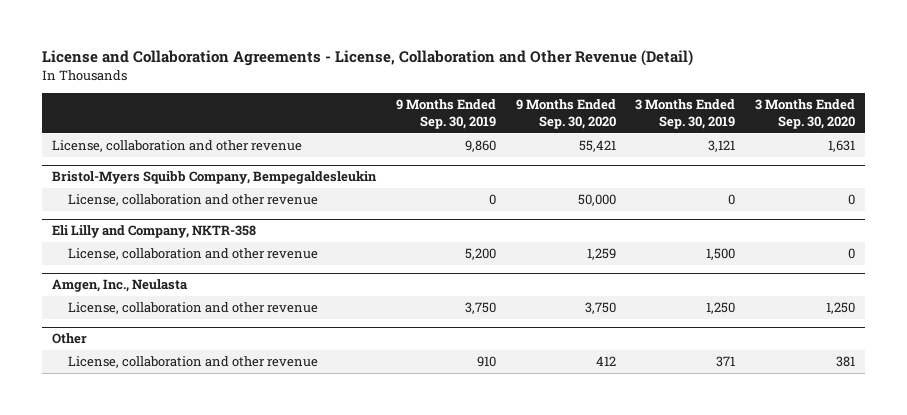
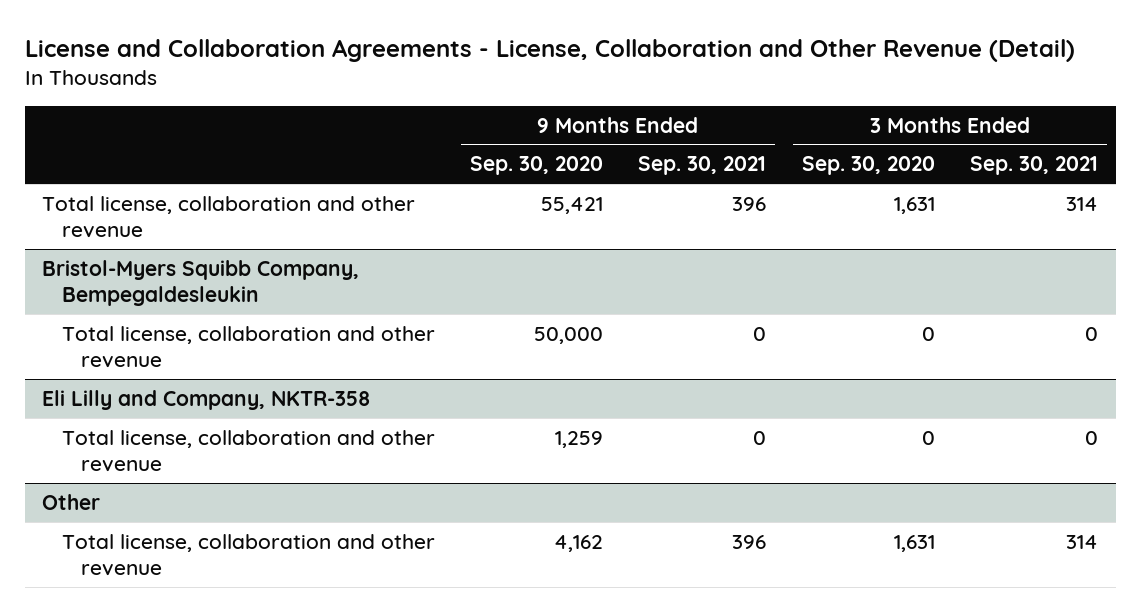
- | 9 Months Ended Sep. 30, 2019 | 9 Months Ended Sep. 30, 2020 | 3 Months Ended Sep. 30, 2019 | 3 Months Ended Sep. 30, 2020
+ | 9 Months Ended Sep. 30, 2020 | 9 Months Ended Sep. 30, 2021 | 3 Months Ended Sep. 30, 2020 | 3 Months Ended Sep. 30, 2021
- License, collaboration and other revenue | 9,860 | 55,421 | 3,121 | 1,631
+ Total license, collaboration and other revenue | 55,421 | 396 | 1,631 | 314
@ Bristol-Myers Squibb Company, Bempegaldesleukin
- License, collaboration and other revenue | 0 | 50,000 | 0 | 0
+ Total license, collaboration and other revenue | 50,000 | 0 | 0 | 0
@ Eli Lilly and Company, NKTR-358
- License, collaboration and other revenue | 5,200 | 1,259 | 1,500 | 0
- Amgen, Inc., Neulasta
- License, collaboration and other revenue | 3,750 | 3,750 | 1,250 | 1,250
@ Eli Lilly and Company, NKTR-358
+ Total license, collaboration and other revenue | 1,259 | 0 | 0 | 0
@ Other
- License, collaboration and other revenue | 910 | 412 | 371 | 381
+ Total license, collaboration and other revenue | 4,162 | 396 | 1,631 | 314

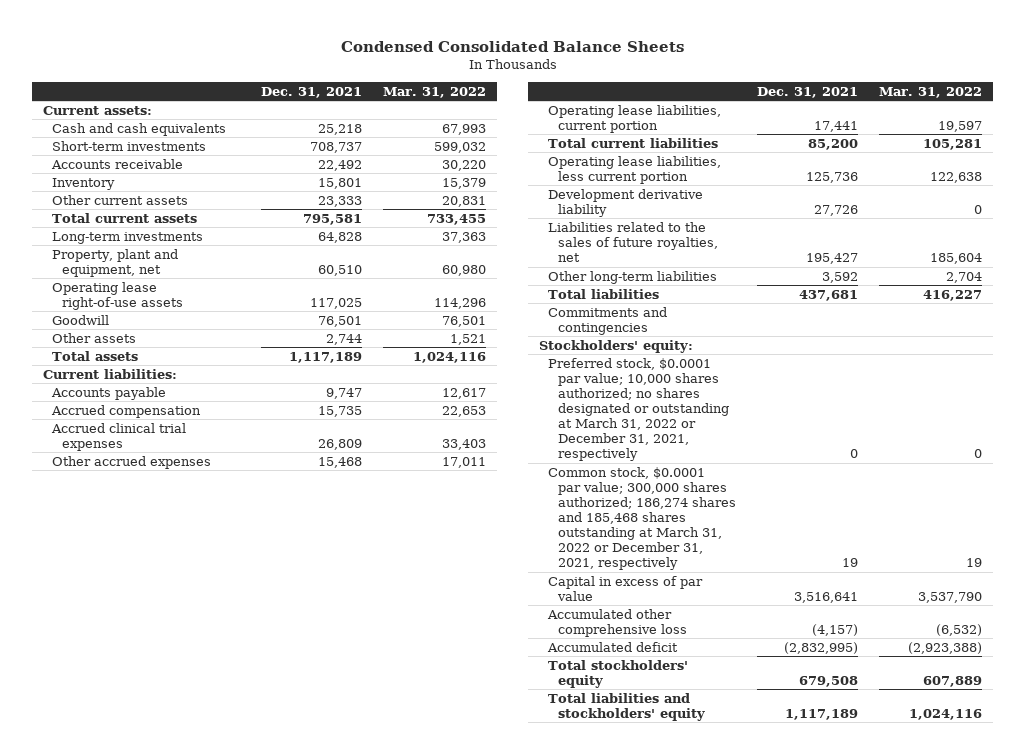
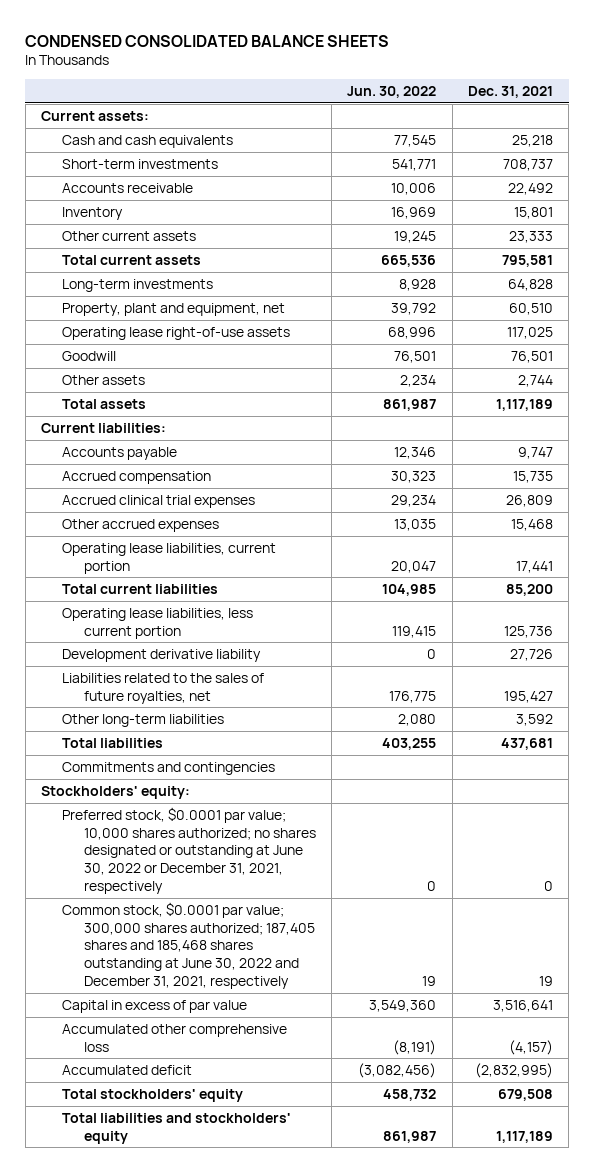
- Condensed Consolidated Balance Sheets
+ CONDENSED CONSOLIDATED BALANCE SHEETS
- | Dec. 31, 2021 | Mar. 31, 2022
+ | Jun. 30, 2022 | Dec. 31, 2021
- Preferred stock, $0.0001 par value; 10,000 shares authorized; no shares designated or outstanding at March 31, 2022 or December 31, 2021, respectively | 0 | 0
- Common stock, $0.0001 par value; 300,000 shares authorized; 186,274 shares and 185,468 shares outstanding at March 31, 2022 or December 31, 2021, respectively | 19 | 19
+ Preferred stock, $0.0001 par value; 10,000 shares authorized; no shares designated or outstanding at June 30, 2022 or December 31, 2021, respectively | 0 | 0
+ Common stock, $0.0001 par value; 300,000 shares authorized; 187,405 shares and 185,468 shares outstanding at June 30, 2022 and December 31, 2021, respectively | 19 | 19

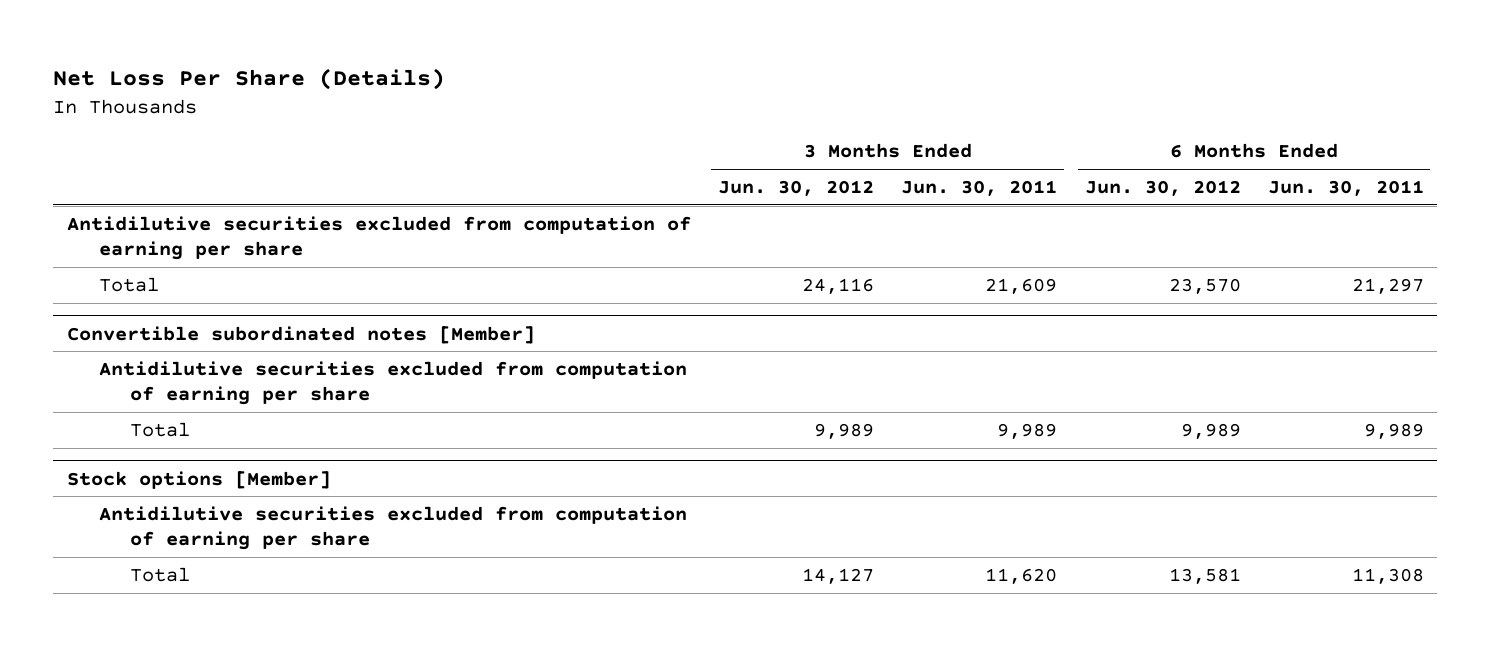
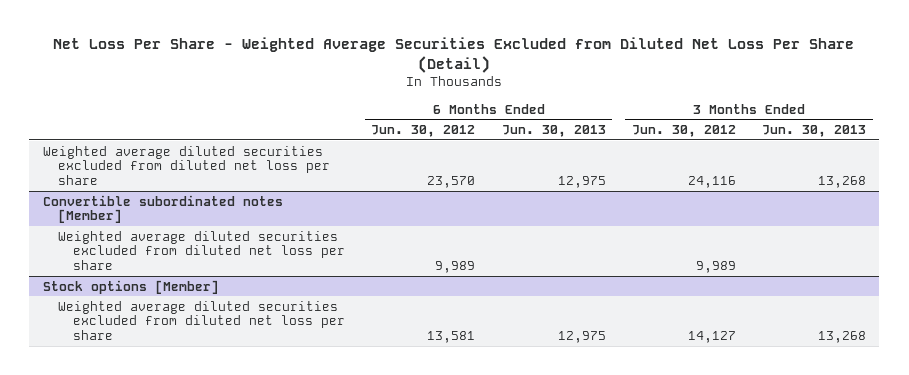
- Net Loss Per Share (Details)
+ Net Loss Per Share - Weighted Average Securities Excluded from Diluted Net Loss Per Share (Detail)
- | 3 Months Ended Jun. 30, 2012 | 3 Months Ended Jun. 30, 2011 | 6 Months Ended Jun. 30, 2012 | 6 Months Ended Jun. 30, 2011
+ | 6 Months Ended Jun. 30, 2012 | 6 Months Ended Jun. 30, 2013 | 3 Months Ended Jun. 30, 2012 | 3 Months Ended Jun. 30, 2013
- Antidilutive securities excluded from computation of earning per share
- Total | 24,116 | 21,609 | 23,570 | 21,297
+ Weighted average diluted securities excluded from diluted net loss per share | 23,570 | 12,975 | 24,116 | 13,268
@ Convertible subordinated notes [Member]
- Antidilutive securities excluded from computation of earning per share
- Total | 9,989 | 9,989 | 9,989 | 9,989
+ Weighted average diluted securities excluded from diluted net loss per share | 9,989 | | 9,989 |
@ Stock options [Member]
- Antidilutive securities excluded from computation of earning per share
- Total | 14,127 | 11,620 | 13,581 | 11,308
+ Weighted average diluted securities excluded from diluted net loss per share | 13,581 | 12,975 | 14,127 | 13,268

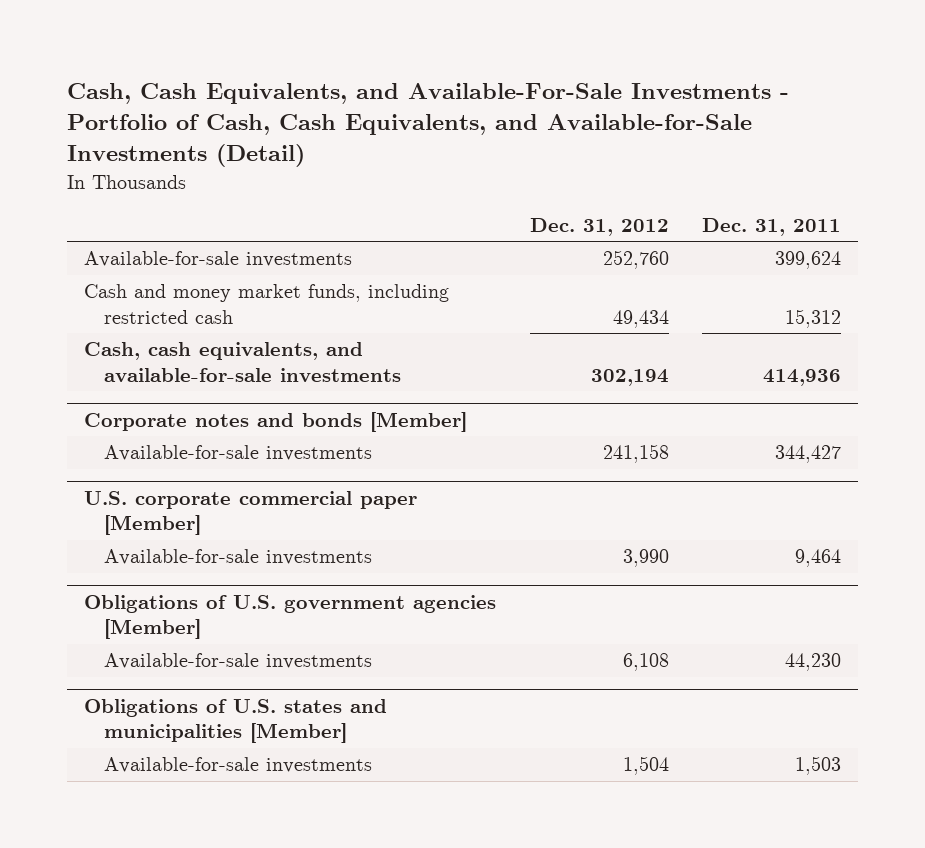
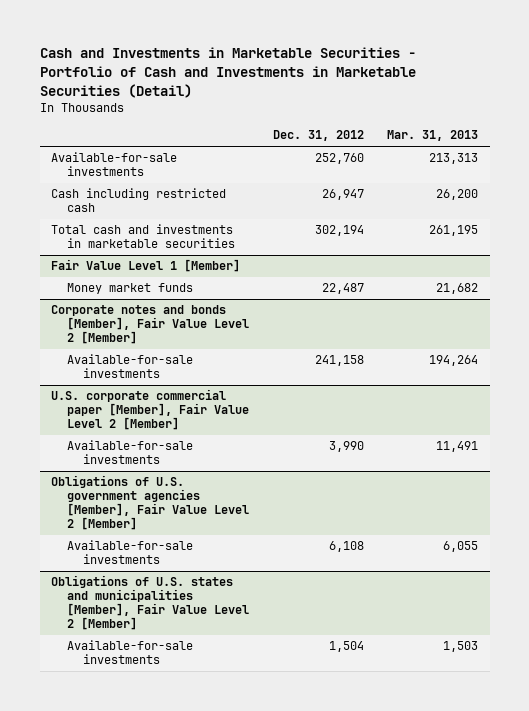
- Cash, Cash Equivalents, and Available-For-Sale Investments - Portfolio of Cash, Cash Equivalents, and Available-for-Sale Investments (Detail)
+ Cash and Investments in Marketable Securities - Portfolio of Cash and Investments in Marketable Securities (Detail)
- | Dec. 31, 2012 | Dec. 31, 2011
+ | Dec. 31, 2012 | Mar. 31, 2013
- Cash and money market funds, including restricted cash | 49,434 | 15,312
- Cash, cash equivalents, and available-for-sale investments | 302,194 | 414,936
- Corporate notes and bonds [Member]
+ Cash including restricted cash | 26,947 | 26,200
+ Total cash and investments in marketable securities | 302,194 | 261,195
+ Fair Value Level 1 [Member]
+ Money market funds | 22,487 | 21,682
+ Corporate notes and bonds [Member], Fair Value Level 2 [Member]
- U.S. corporate commercial paper [Member]
+ U.S. corporate commercial paper [Member], Fair Value Level 2 [Member]
- Obligations of U.S. government agencies [Member]
+ Obligations of U.S. government agencies [Member], Fair Value Level 2 [Member]
- Obligations of U.S. states and municipalities [Member]
+ Obligations of U.S. states and municipalities [Member], Fair Value Level 2 [Member]

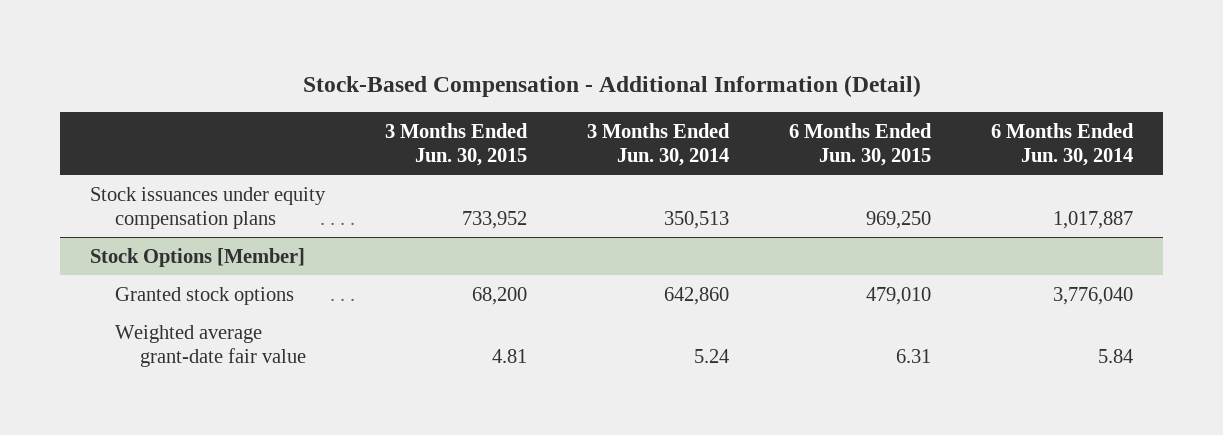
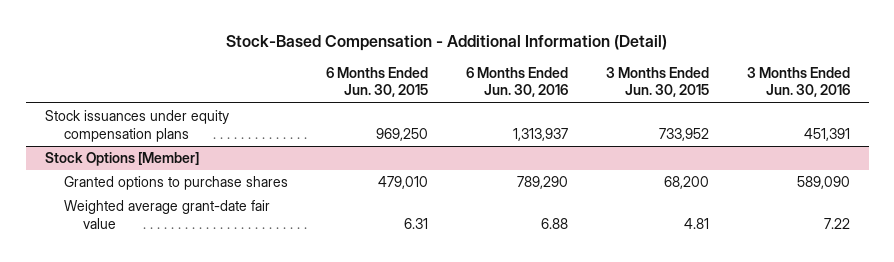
- | 3 Months Ended Jun. 30, 2015 | 3 Months Ended Jun. 30, 2014 | 6 Months Ended Jun. 30, 2015 | 6 Months Ended Jun. 30, 2014
+ | 6 Months Ended Jun. 30, 2015 | 6 Months Ended Jun. 30, 2016 | 3 Months Ended Jun. 30, 2015 | 3 Months Ended Jun. 30, 2016
@ Stock Options [Member]
- Granted stock options | 68,200 | 642,860 | 479,010 | 3,776,040
+ Granted options to purchase shares | 479,010 | 789,290 | 68,200 | 589,090

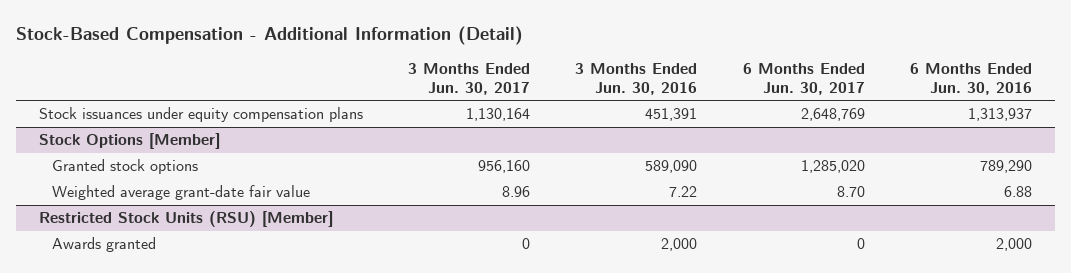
- | 6 Months Ended Jun. 30, 2015 | 6 Months Ended Jun. 30, 2016 | 3 Months Ended Jun. 30, 2015 | 3 Months Ended Jun. 30, 2016
+ | 3 Months Ended Jun. 30, 2017 | 3 Months Ended Jun. 30, 2016 | 6 Months Ended Jun. 30, 2017 | 6 Months Ended Jun. 30, 2016
@ Stock Options [Member]
- Granted options to purchase shares | 479,010 | 789,290 | 68,200 | 589,090
+ Granted stock options | 956,160 | 589,090 | 1,285,020 | 789,290
+ Restricted Stock Units (RSU) [Member]
+ Awards granted | 0 | 2,000 | 0 | 2,000

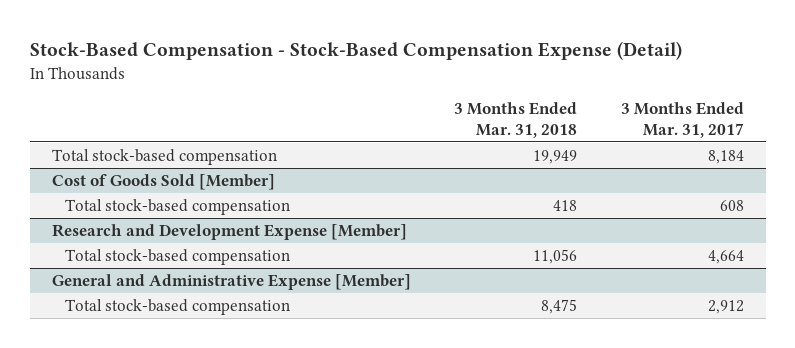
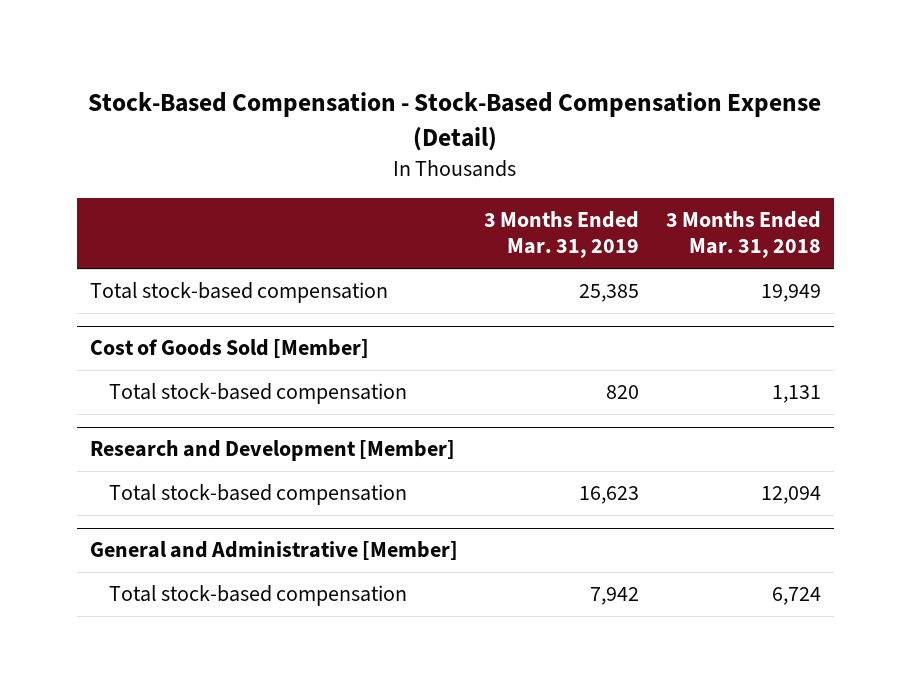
- | 3 Months Ended Mar. 31, 2018 | 3 Months Ended Mar. 31, 2017
+ | 3 Months Ended Mar. 31, 2019 | 3 Months Ended Mar. 31, 2018
@ Cost of Goods Sold [Member]
- Total stock-based compensation | 418 | 608
- Research and Development Expense [Member]
- Total stock-based compensation | 11,056 | 4,664
- General and Administrative Expense [Member]
- Total stock-based compensation | 8,475 | 2,912
@ Cost of Goods Sold [Member]
+ Total stock-based compensation | 820 | 1,131
+ Research and Development [Member]
+ Total stock-based compensation | 16,623 | 12,094
+ General and Administrative [Member]
+ Total stock-based compensation | 7,942 | 6,724

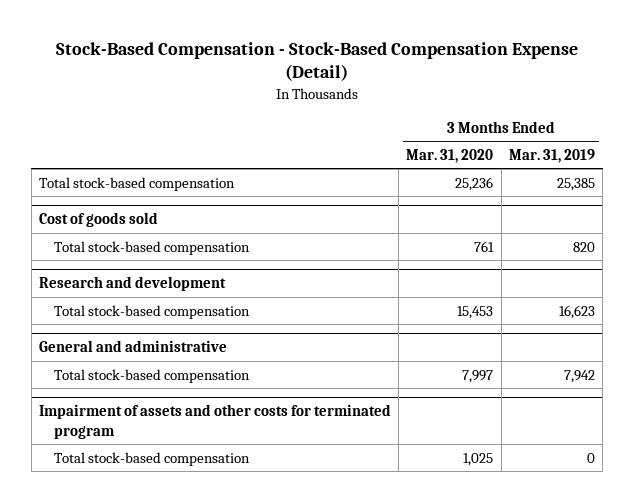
- | 3 Months Ended Mar. 31, 2019 | 3 Months Ended Mar. 31, 2018
+ | 3 Months Ended Mar. 31, 2020 | 3 Months Ended Mar. 31, 2019
- Cost of Goods Sold [Member]
+ Cost of goods sold
- Research and Development [Member]
+ Research and development
- General and Administrative [Member]
+ General and administrative
+ Impairment of assets and other costs for terminated program
+ Total stock-based compensation | 1,025 | 0

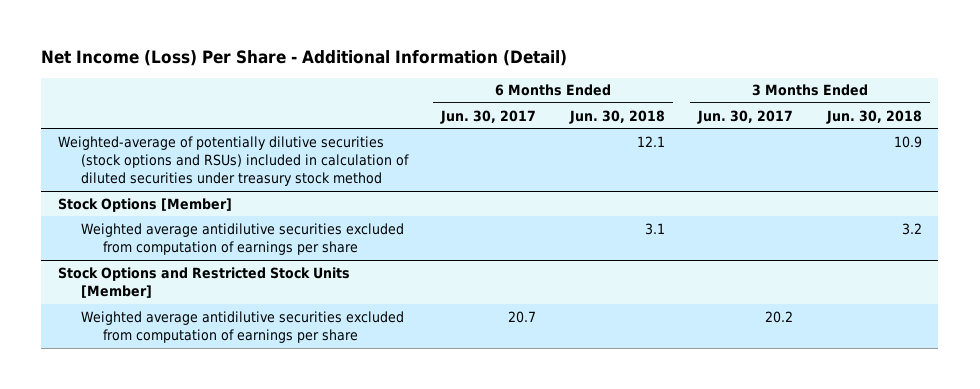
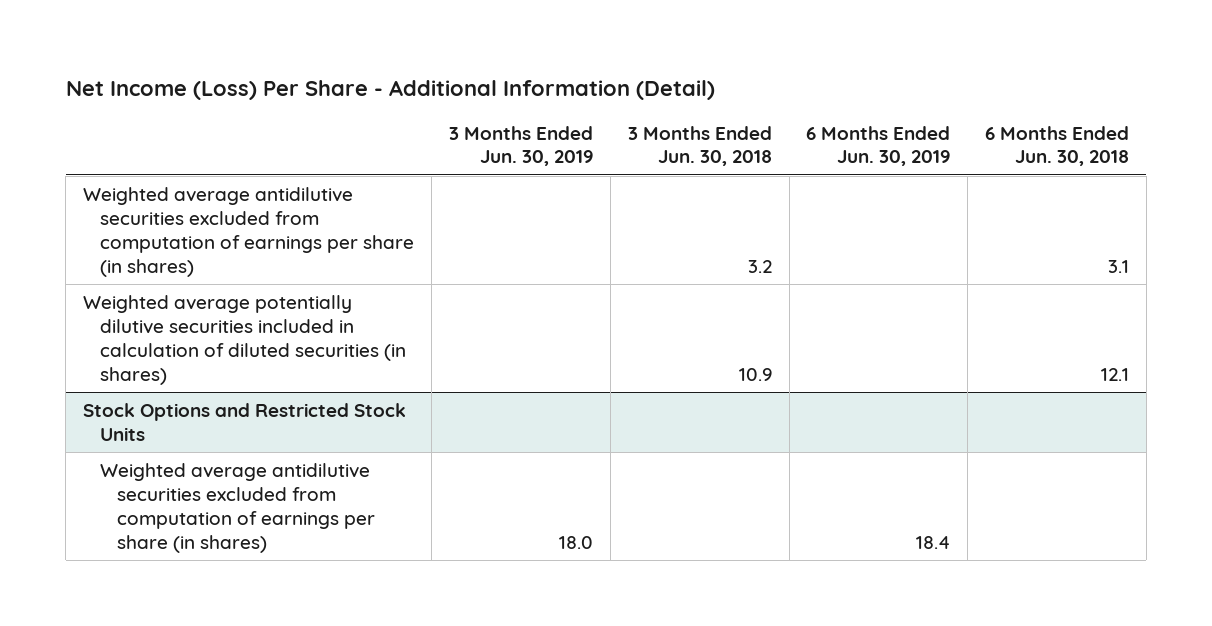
- | 6 Months Ended Jun. 30, 2017 | 6 Months Ended Jun. 30, 2018 | 3 Months Ended Jun. 30, 2017 | 3 Months Ended Jun. 30, 2018
+ | 3 Months Ended Jun. 30, 2019 | 3 Months Ended Jun. 30, 2018 | 6 Months Ended Jun. 30, 2019 | 6 Months Ended Jun. 30, 2018
- Weighted-average of potentially dilutive securities (stock options and RSUs) included in calculation of diluted securities under treasury stock method | | 12.1 | | 10.9
- Stock Options [Member]
- Weighted average antidilutive securities excluded from computation of earnings per share | | 3.1 | | 3.2
- Stock Options and Restricted Stock Units [Member]
- Weighted average antidilutive securities excluded from computation of earnings per share | 20.7 | | 20.2 |
+ Weighted average antidilutive securities excluded from computation of earnings per share (in shares) | | 3.2 | | 3.1
+ Weighted average potentially dilutive securities included in calculation of diluted securities (in shares) | | 10.9 | | 12.1
+ Stock Options and Restricted Stock Units
+ Weighted average antidilutive securities excluded from computation of earnings per share (in shares) | 18.0 | | 18.4 |

